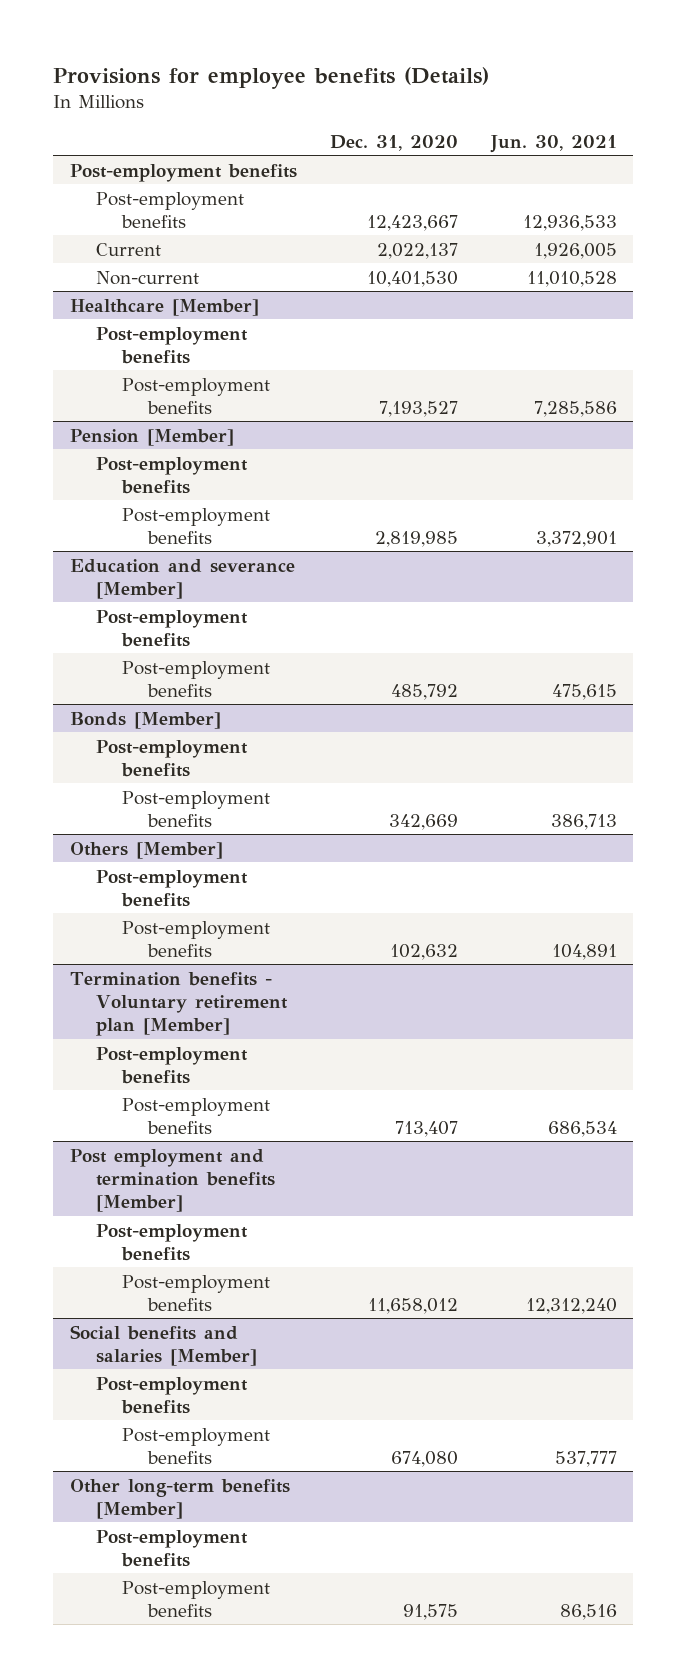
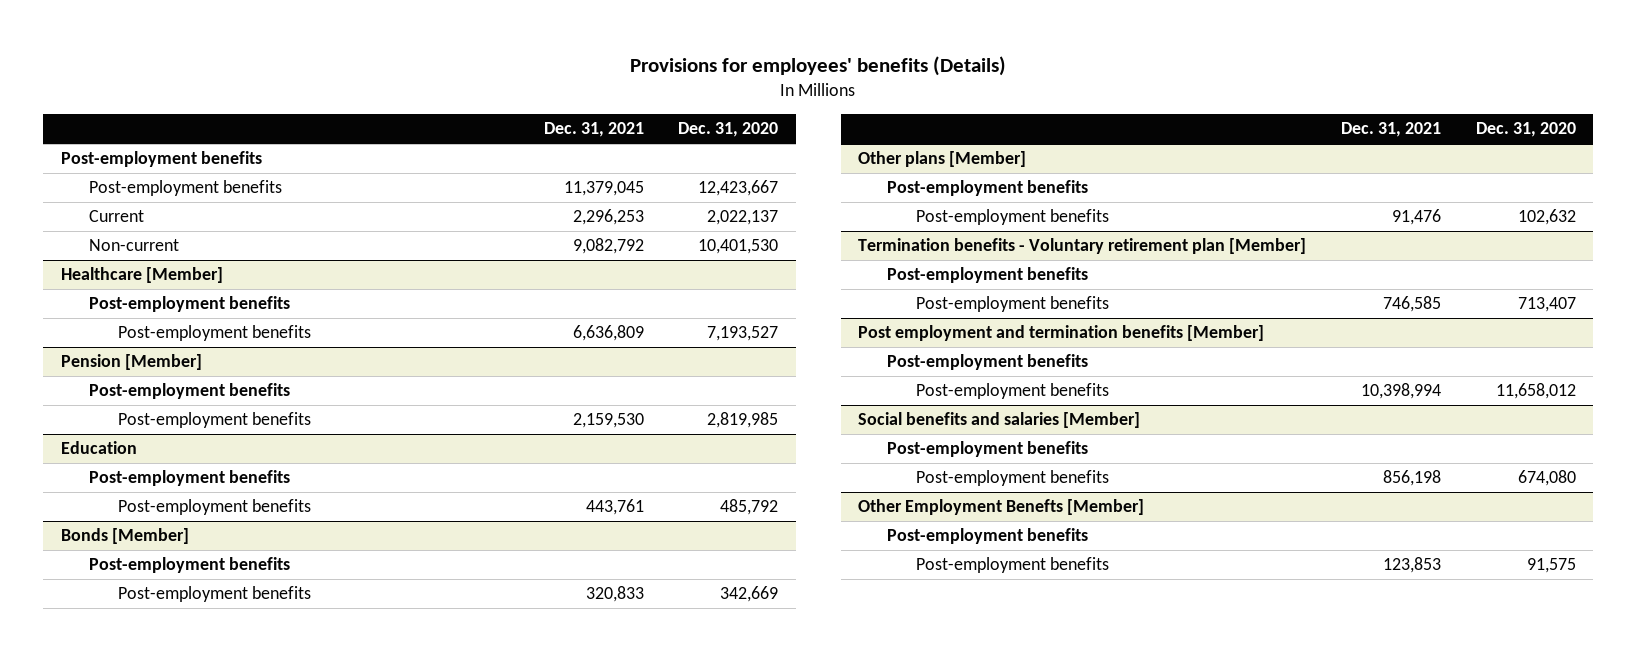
- Provisions for employee benefits (Details)
+ Provisions for employees' benefits (Details)
- | Dec. 31, 2020 | Jun. 30, 2021
+ | Dec. 31, 2021 | Dec. 31, 2020
- Education and severance [Member]
+ Education
- Others [Member]
+ Other plans [Member]
- Other long-term benefits [Member]
+ Other Employment Benefts [Member]

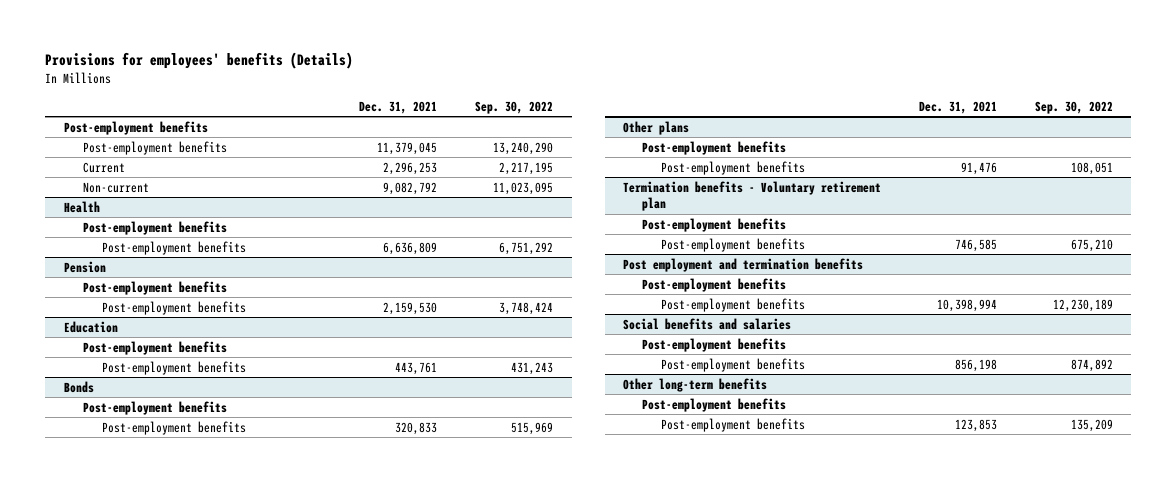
- | Dec. 31, 2021 | Dec. 31, 2020
+ | Dec. 31, 2021 | Sep. 30, 2022
- Healthcare [Member]
+ Health
- Pension [Member]
+ Pension
- Bonds [Member]
+ Bonds
- Other plans [Member]
+ Other plans
- Termination benefits - Voluntary retirement plan [Member]
+ Termination benefits - Voluntary retirement plan
- Post employment and termination benefits [Member]
+ Post employment and termination benefits
- Social benefits and salaries [Member]
+ Social benefits and salaries
- Other Employment Benefts [Member]
+ Other long-term benefits

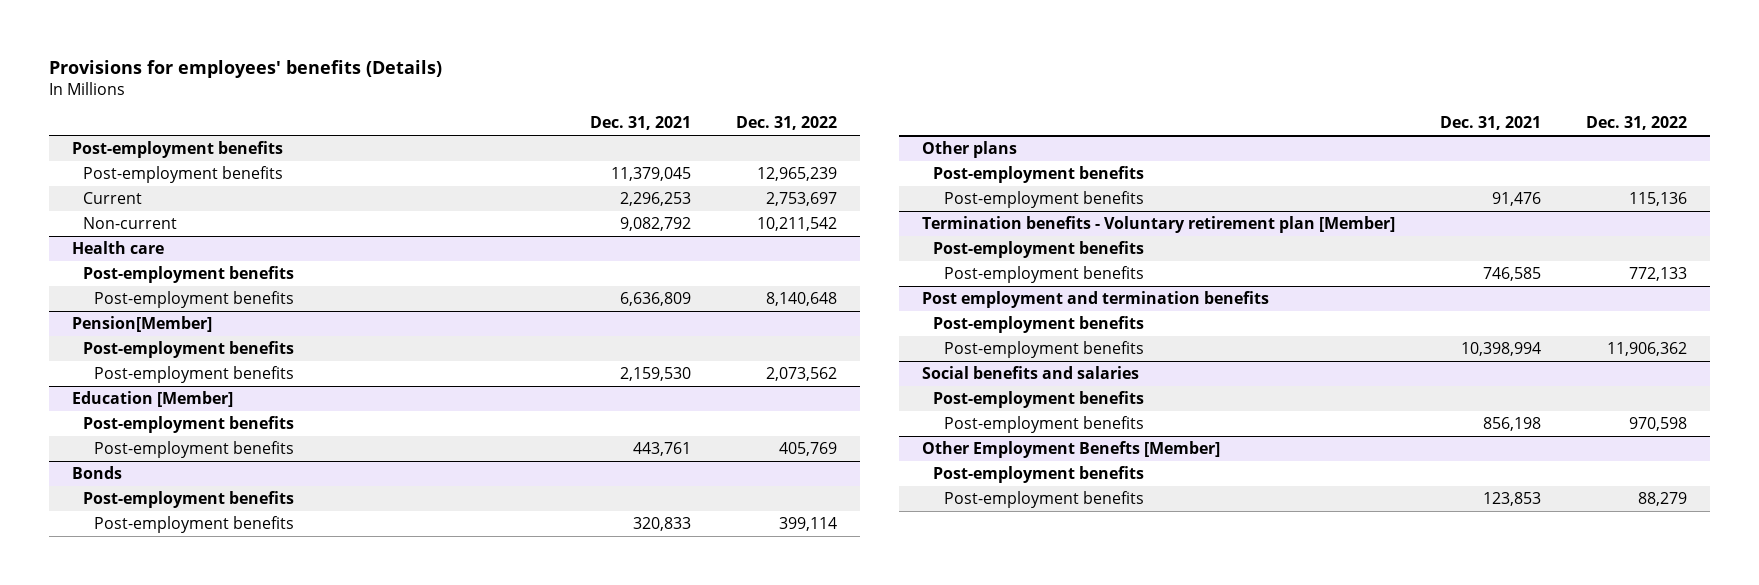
- | Dec. 31, 2021 | Sep. 30, 2022
+ | Dec. 31, 2021 | Dec. 31, 2022
- Health
+ Health care
- Pension
+ Pension[Member]
- Education
+ Education [Member]
- Termination benefits - Voluntary retirement plan
+ Termination benefits - Voluntary retirement plan [Member]
- Other long-term benefits
+ Other Employment Benefts [Member]

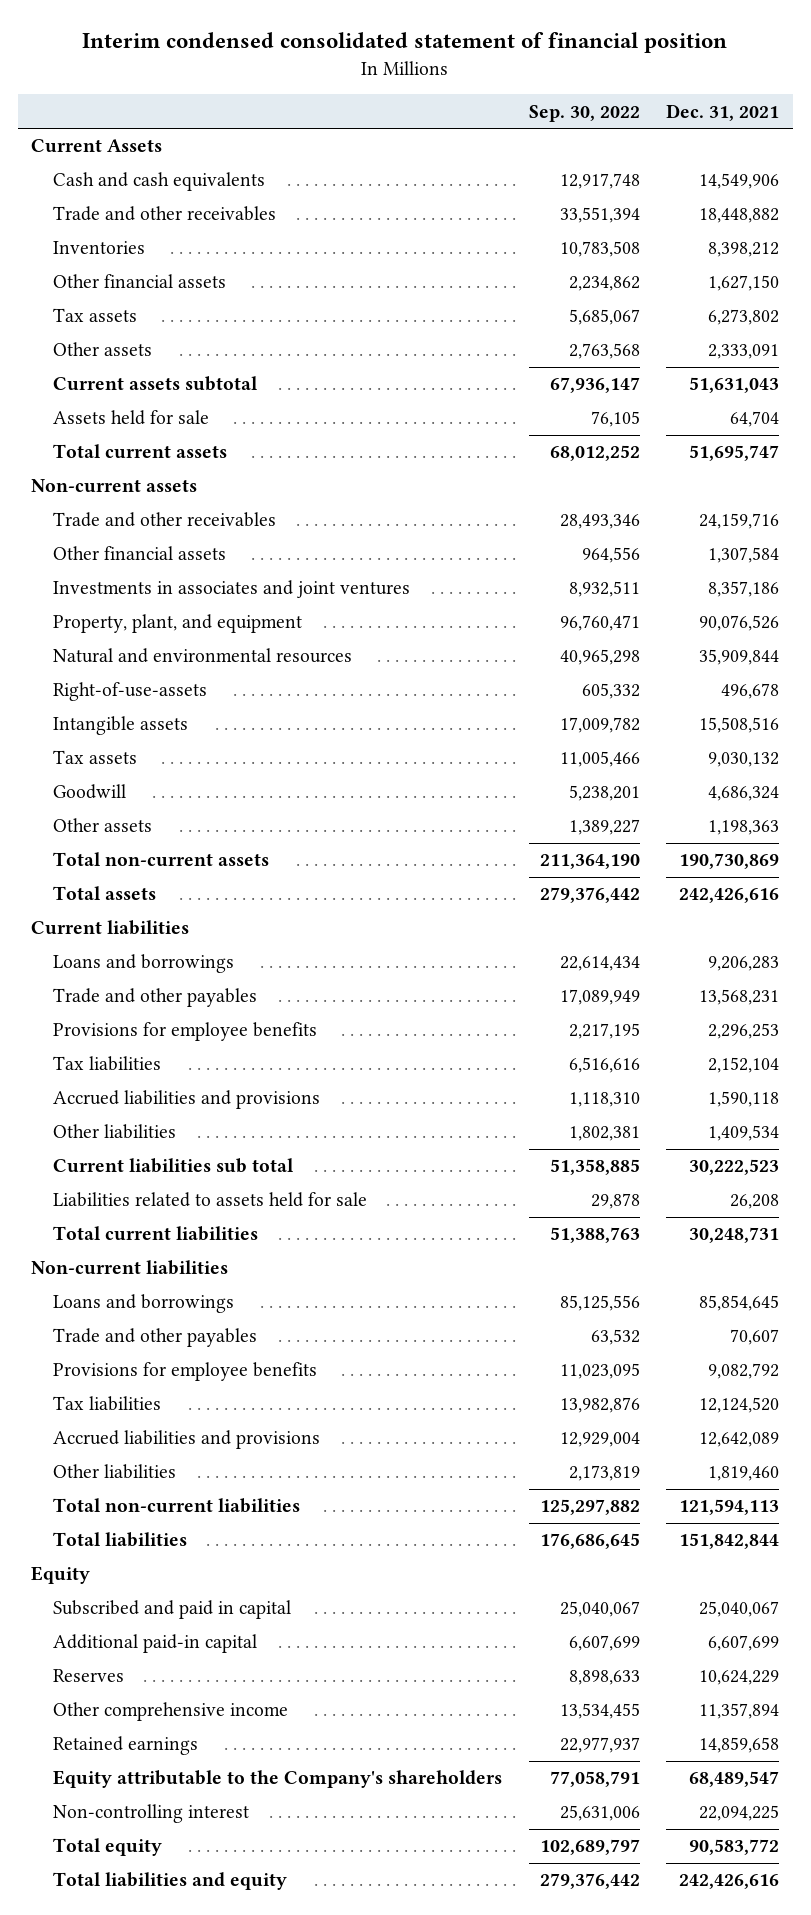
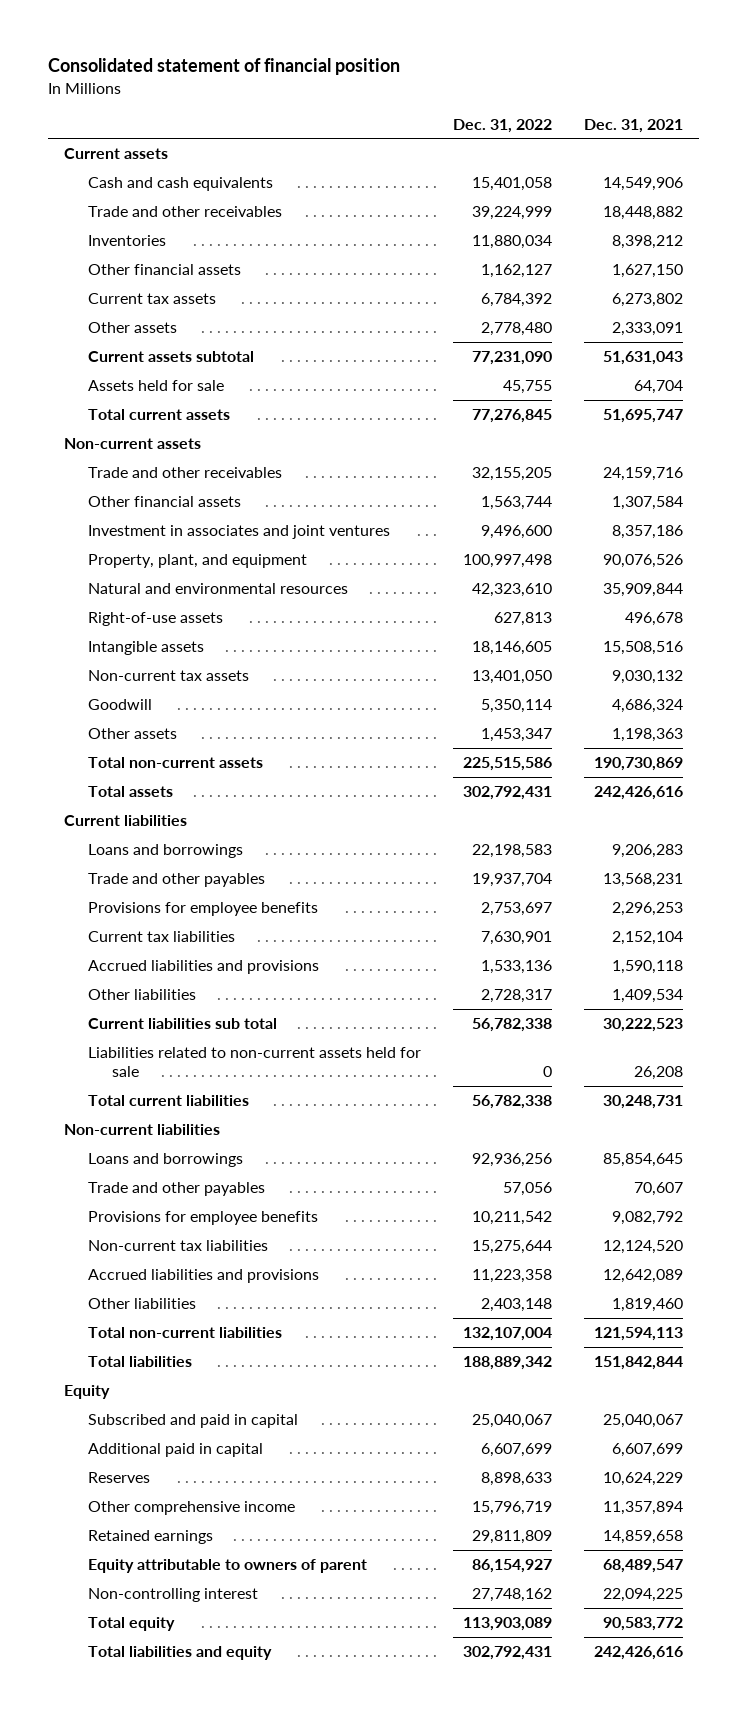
- Interim condensed consolidated statement of financial position
+ Consolidated statement of financial position
- | Sep. 30, 2022 | Dec. 31, 2021
+ | Dec. 31, 2022 | Dec. 31, 2021
- Current Assets
+ Current assets
- Tax assets | 5,685,067 | 6,273,802
+ Current tax assets | 6,784,392 | 6,273,802
- Investments in associates and joint ventures | 8,932,511 | 8,357,186
+ Investment in associates and joint ventures | 9,496,600 | 8,357,186
- Right-of-use-assets | 605,332 | 496,678
+ Right-of-use assets | 627,813 | 496,678
- Tax assets | 11,005,466 | 9,030,132
+ Non-current tax assets | 13,401,050 | 9,030,132
- Tax liabilities | 6,516,616 | 2,152,104
+ Current tax liabilities | 7,630,901 | 2,152,104
- Liabilities related to assets held for sale | 29,878 | 26,208
+ Liabilities related to non-current assets held for sale | 0 | 26,208
- Tax liabilities | 13,982,876 | 12,124,520
+ Non-current tax liabilities | 15,275,644 | 12,124,520
- Additional paid-in capital | 6,607,699 | 6,607,699
+ Additional paid in capital | 6,607,699 | 6,607,699
- Equity attributable to the Company's shareholders | 77,058,791 | 68,489,547
+ Equity attributable to owners of parent | 86,154,927 | 68,489,547

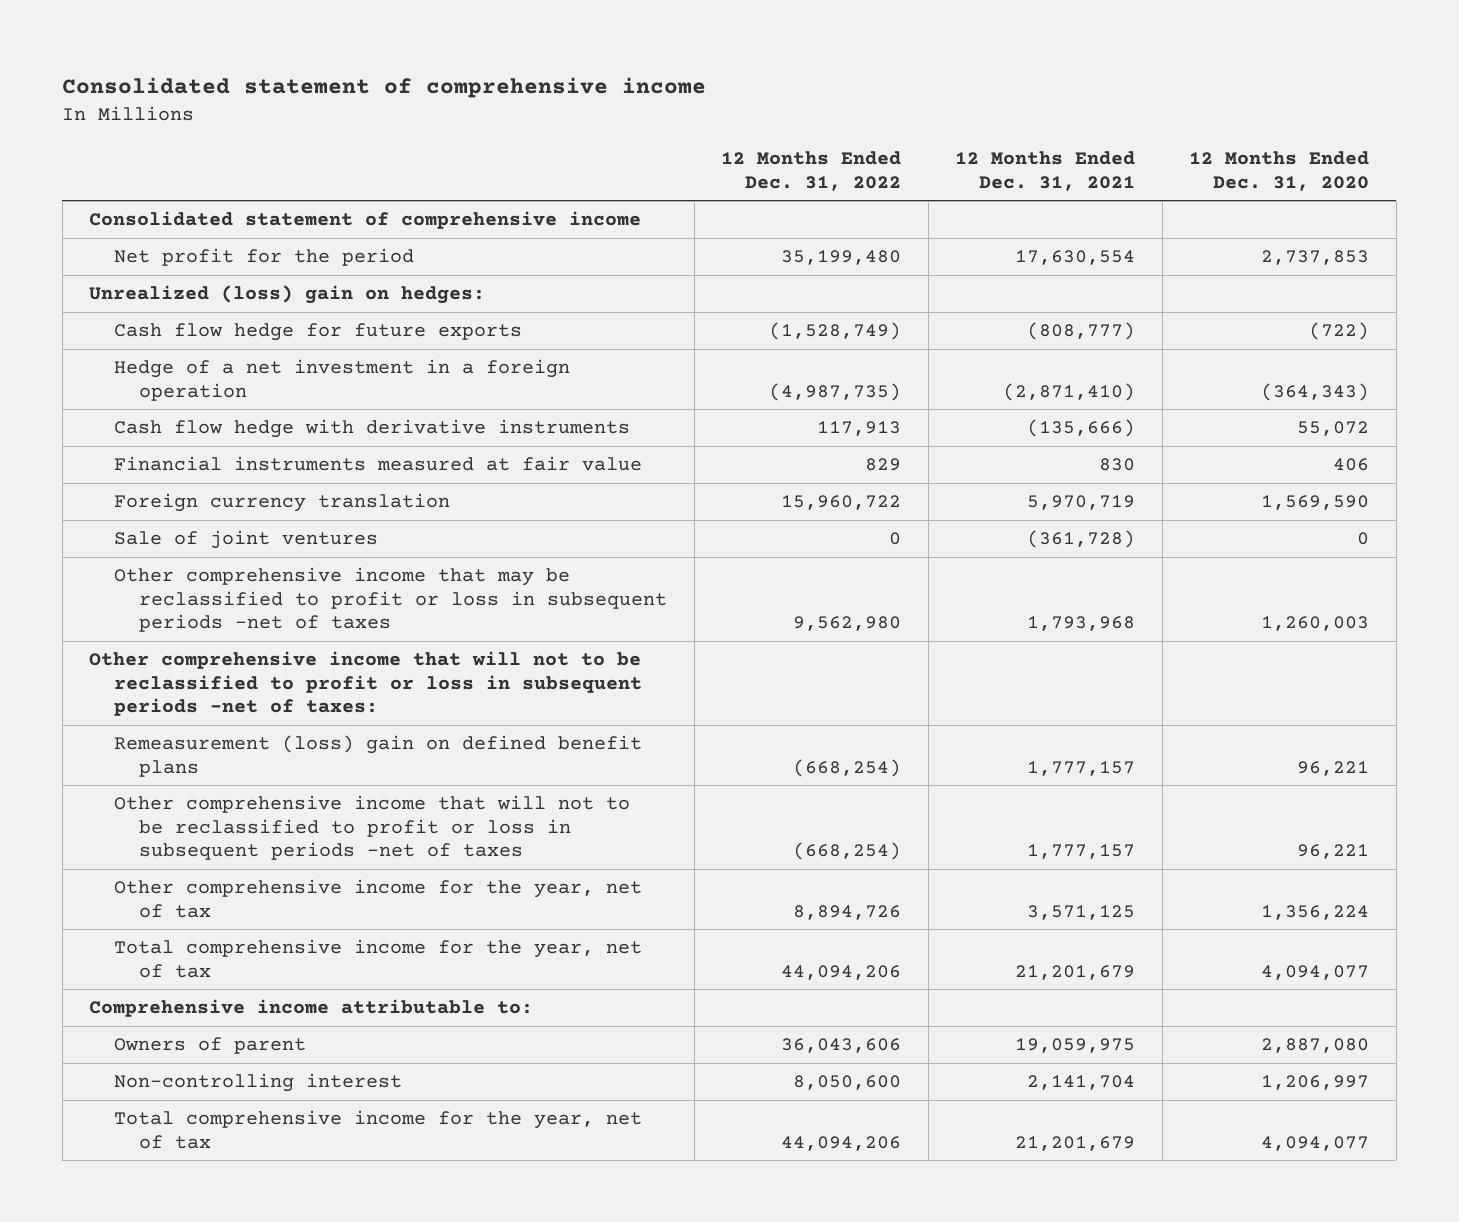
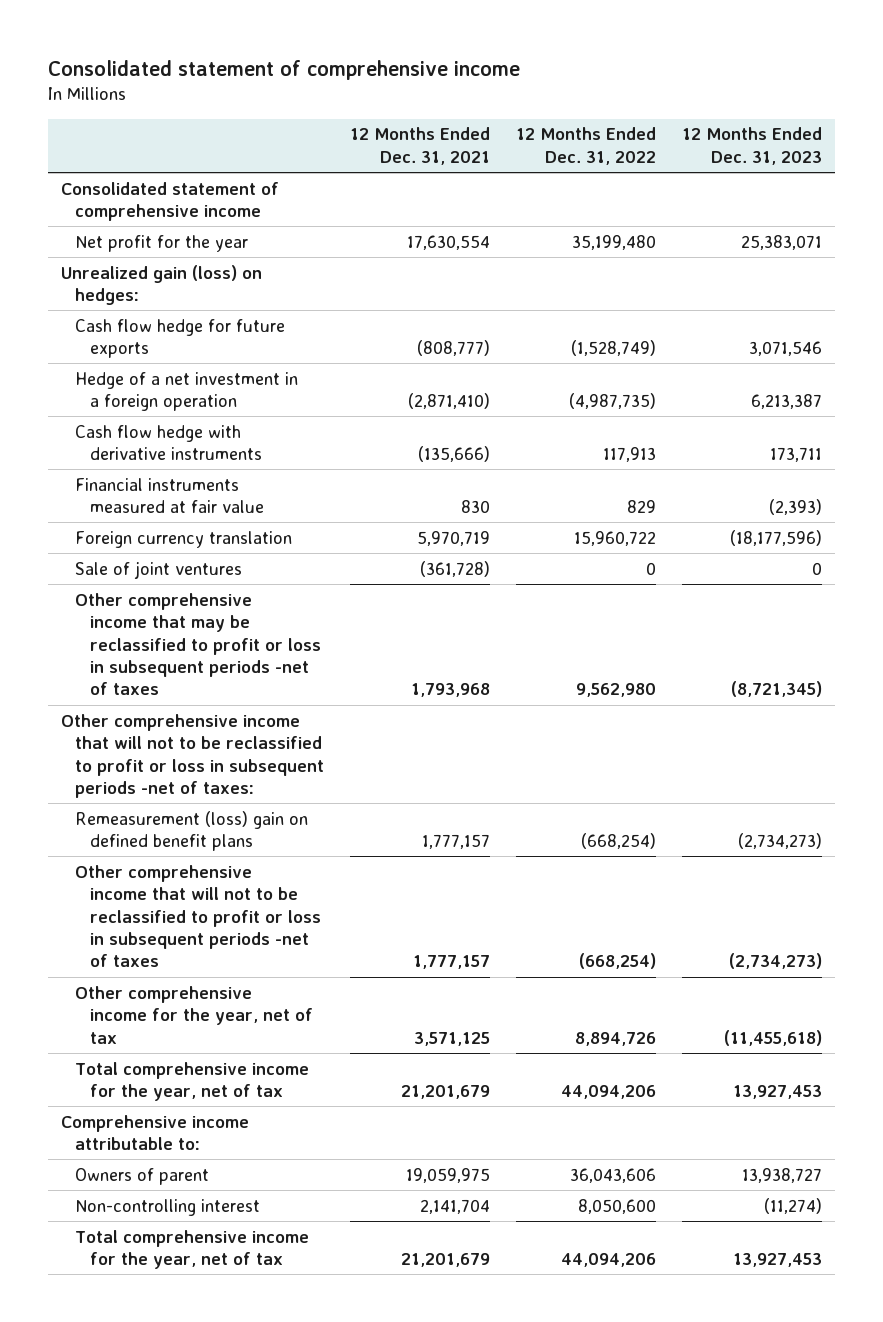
- | 12 Months Ended Dec. 31, 2022 | 12 Months Ended Dec. 31, 2021 | 12 Months Ended Dec. 31, 2020
+ | 12 Months Ended Dec. 31, 2021 | 12 Months Ended Dec. 31, 2022 | 12 Months Ended Dec. 31, 2023
- Net profit for the period | 35,199,480 | 17,630,554 | 2,737,853
- Unrealized (loss) gain on hedges:
+ Net profit for the year | 17,630,554 | 35,199,480 | 25,383,071
+ Unrealized gain (loss) on hedges:

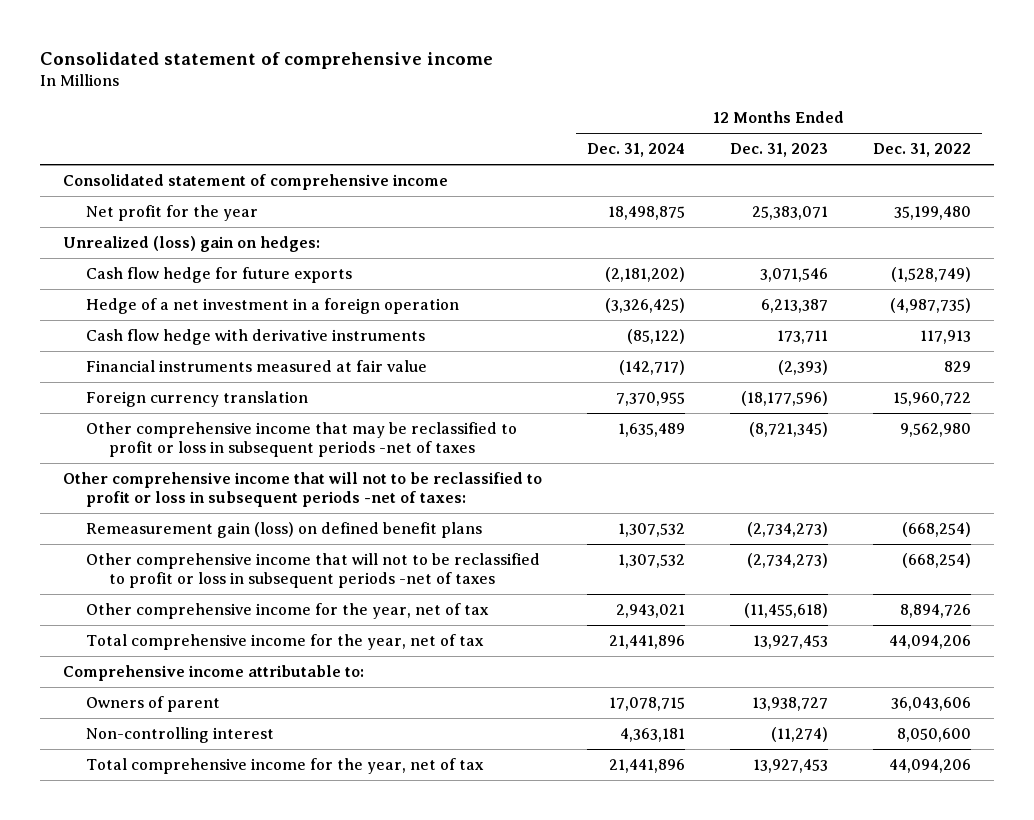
- | 12 Months Ended Dec. 31, 2021 | 12 Months Ended Dec. 31, 2022 | 12 Months Ended Dec. 31, 2023
+ | 12 Months Ended Dec. 31, 2024 | 12 Months Ended Dec. 31, 2023 | 12 Months Ended Dec. 31, 2022
- Unrealized gain (loss) on hedges:
+ Unrealized (loss) gain on hedges:
- Sale of joint ventures | (361,728) | 0 | 0
- Remeasurement (loss) gain on defined benefit plans | 1,777,157 | (668,254) | (2,734,273)
+ Remeasurement gain (loss) on defined benefit plans | 1,307,532 | (2,734,273) | (668,254)

